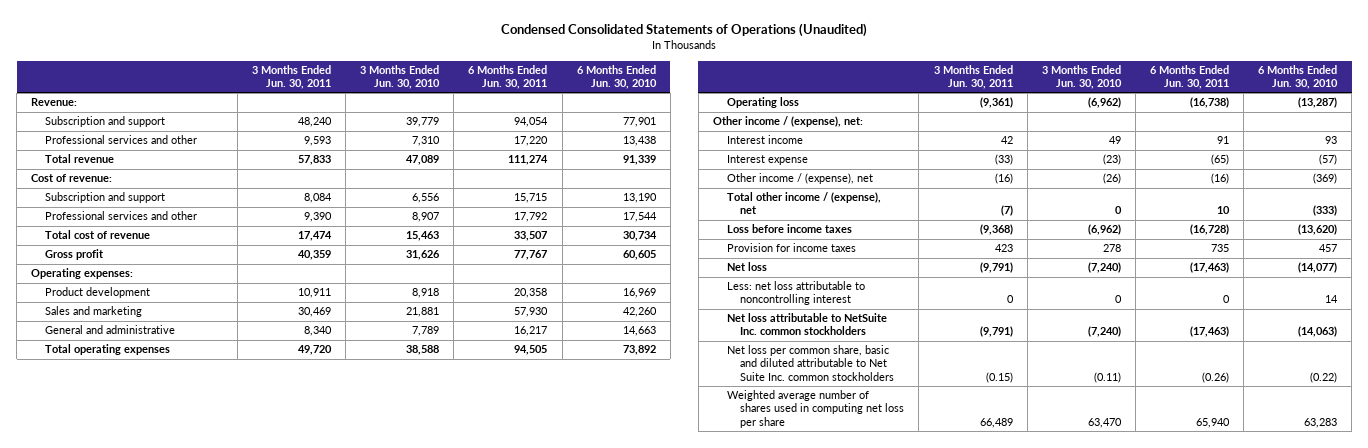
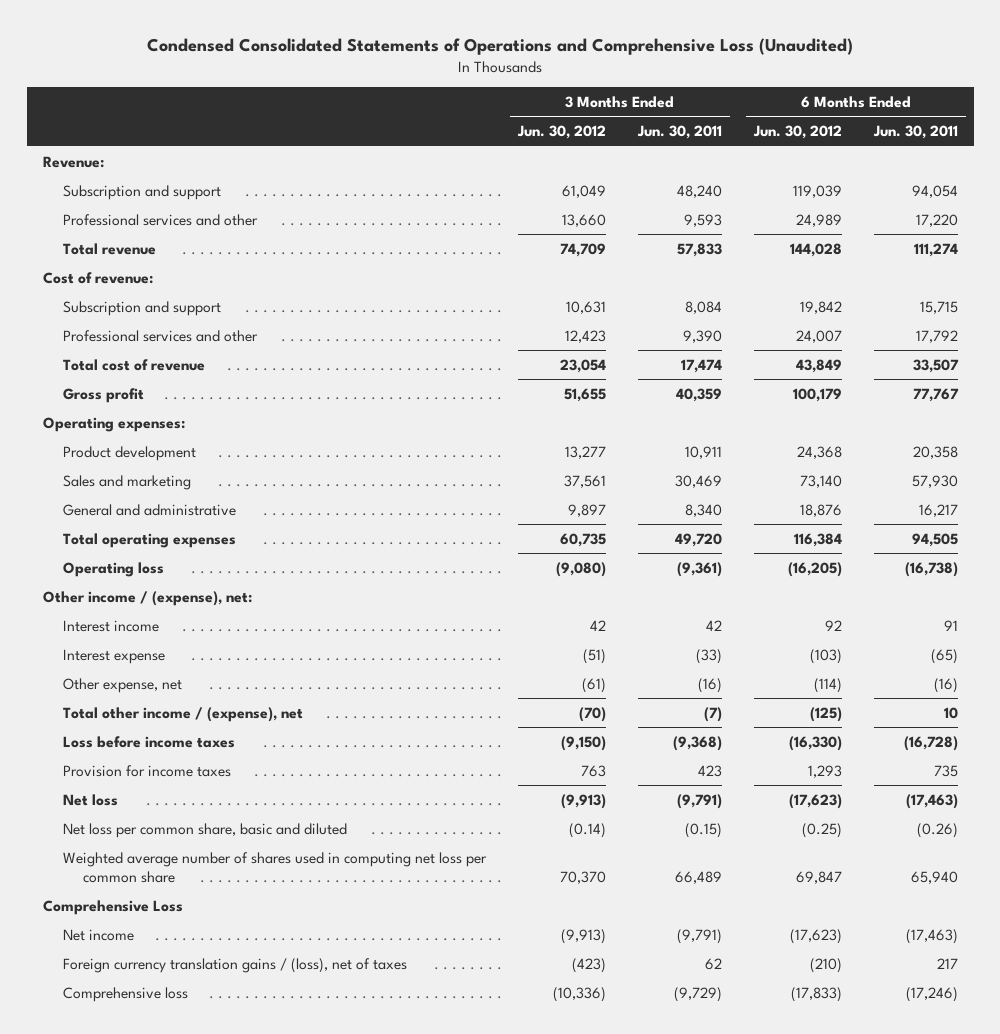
- Condensed Consolidated Statements of Operations (Unaudited)
+ Condensed Consolidated Statements of Operations and Comprehensive Loss (Unaudited)
- | 3 Months Ended Jun. 30, 2011 | 3 Months Ended Jun. 30, 2010 | 6 Months Ended Jun. 30, 2011 | 6 Months Ended Jun. 30, 2010
+ | 3 Months Ended Jun. 30, 2012 | 3 Months Ended Jun. 30, 2011 | 6 Months Ended Jun. 30, 2012 | 6 Months Ended Jun. 30, 2011
- Other income / (expense), net | (16) | (26) | (16) | (369)
+ Other expense, net | (61) | (16) | (114) | (16)
- Less: net loss attributable to noncontrolling interest | 0 | 0 | 0 | 14
- Net loss attributable to NetSuite Inc. common stockholders | (9,791) | (7,240) | (17,463) | (14,063)
- Net loss per common share, basic and diluted attributable to Net Suite Inc. common stockholders | (0.15) | (0.11) | (0.26) | (0.22)
- Weighted average number of shares used in computing net loss per share | 66,489 | 63,470 | 65,940 | 63,283
+ Net loss per common share, basic and diluted | (0.14) | (0.15) | (0.25) | (0.26)
+ Weighted average number of shares used in computing net loss per common share | 70,370 | 66,489 | 69,847 | 65,940
+ Comprehensive Loss
+ Net income | (9,913) | (9,791) | (17,623) | (17,463)
+ Foreign currency translation gains / (loss), net of taxes | (423) | 62 | (210) | 217
+ Comprehensive loss | (10,336) | (9,729) | (17,833) | (17,246)

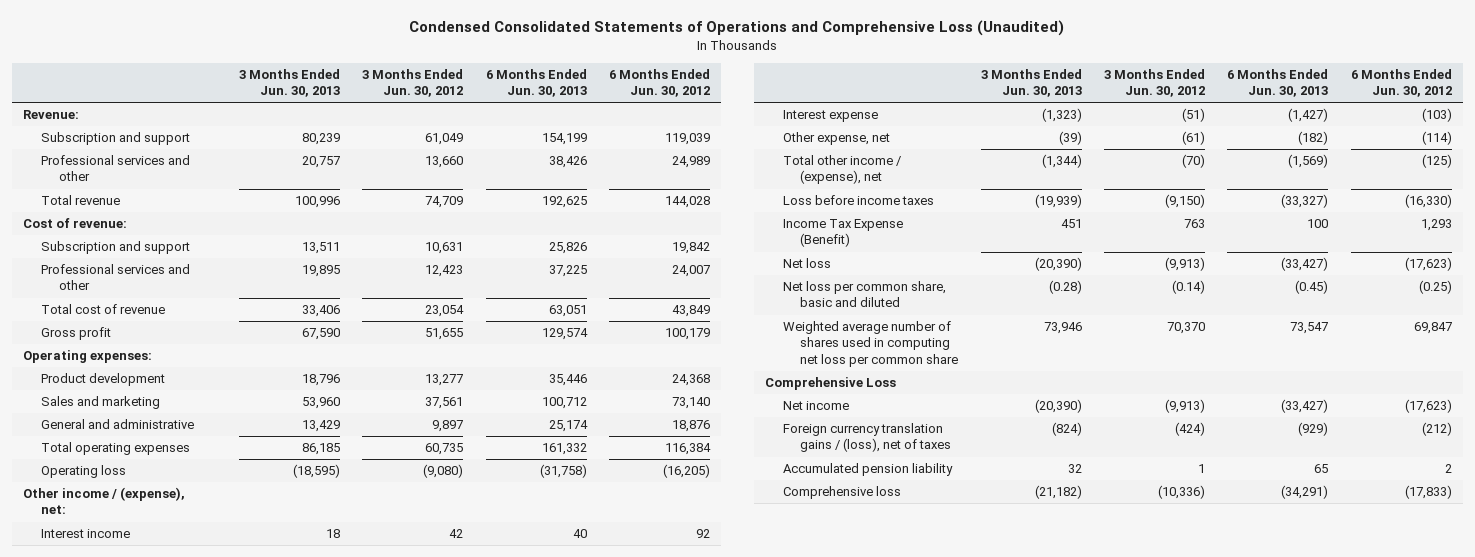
- | 3 Months Ended Jun. 30, 2012 | 3 Months Ended Jun. 30, 2011 | 6 Months Ended Jun. 30, 2012 | 6 Months Ended Jun. 30, 2011
+ | 3 Months Ended Jun. 30, 2013 | 3 Months Ended Jun. 30, 2012 | 6 Months Ended Jun. 30, 2013 | 6 Months Ended Jun. 30, 2012
- Provision for income taxes | 763 | 423 | 1,293 | 735
+ Income Tax Expense (Benefit) | 451 | 763 | 100 | 1,293
- Foreign currency translation gains / (loss), net of taxes | (423) | 62 | (210) | 217
+ Foreign currency translation gains / (loss), net of taxes | (824) | (424) | (929) | (212)
+ Accumulated pension liability | 32 | 1 | 65 | 2

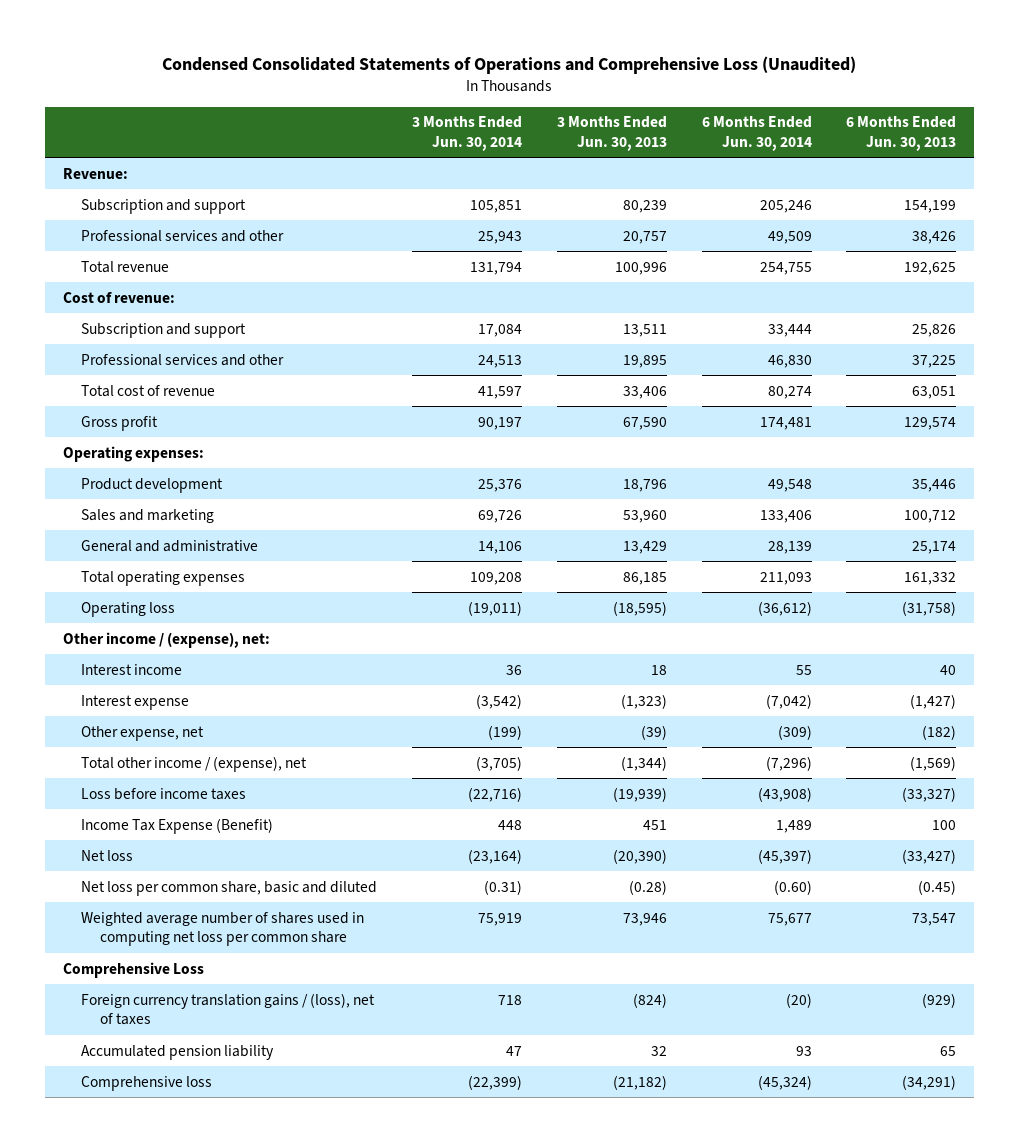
- | 3 Months Ended Jun. 30, 2013 | 3 Months Ended Jun. 30, 2012 | 6 Months Ended Jun. 30, 2013 | 6 Months Ended Jun. 30, 2012
+ | 3 Months Ended Jun. 30, 2014 | 3 Months Ended Jun. 30, 2013 | 6 Months Ended Jun. 30, 2014 | 6 Months Ended Jun. 30, 2013
- Net income | (20,390) | (9,913) | (33,427) | (17,623)

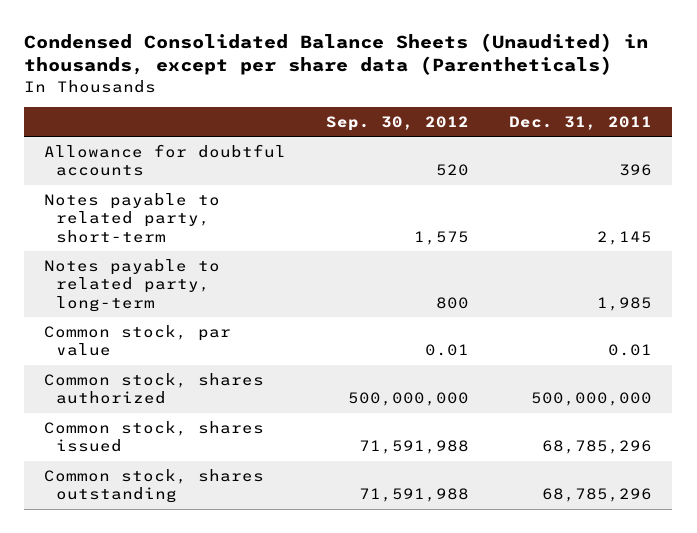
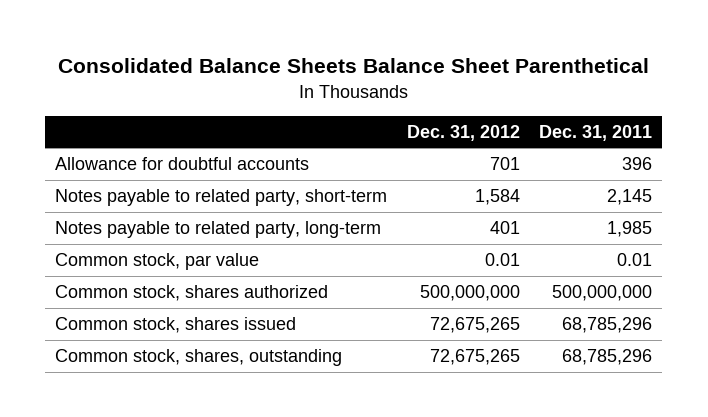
- Condensed Consolidated Balance Sheets (Unaudited) in thousands, except per share data (Parentheticals)
+ Consolidated Balance Sheets Balance Sheet Parenthetical
- | Sep. 30, 2012 | Dec. 31, 2011
+ | Dec. 31, 2012 | Dec. 31, 2011
- Common stock, shares outstanding | 71,591,988 | 68,785,296
+ Common stock, shares, outstanding | 72,675,265 | 68,785,296

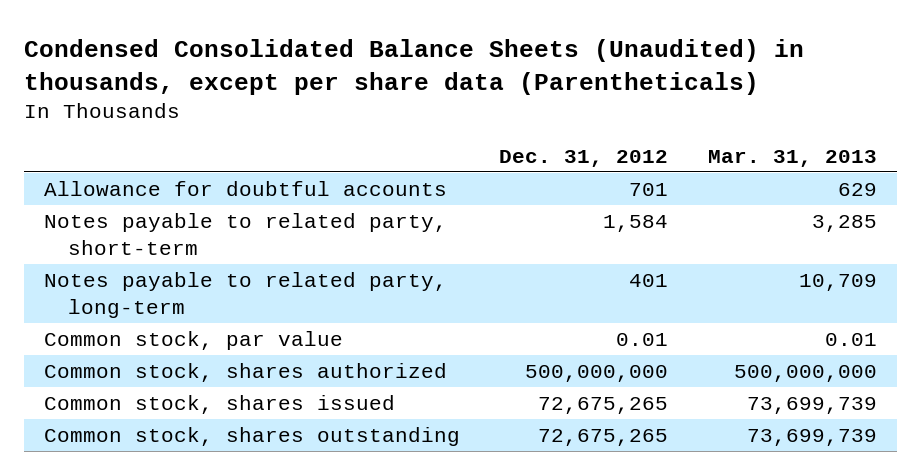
- Consolidated Balance Sheets Balance Sheet Parenthetical
+ Condensed Consolidated Balance Sheets (Unaudited) in thousands, except per share data (Parentheticals)
- | Dec. 31, 2012 | Dec. 31, 2011
+ | Dec. 31, 2012 | Mar. 31, 2013
- Common stock, shares, outstanding | 72,675,265 | 68,785,296
+ Common stock, shares outstanding | 72,675,265 | 73,699,739

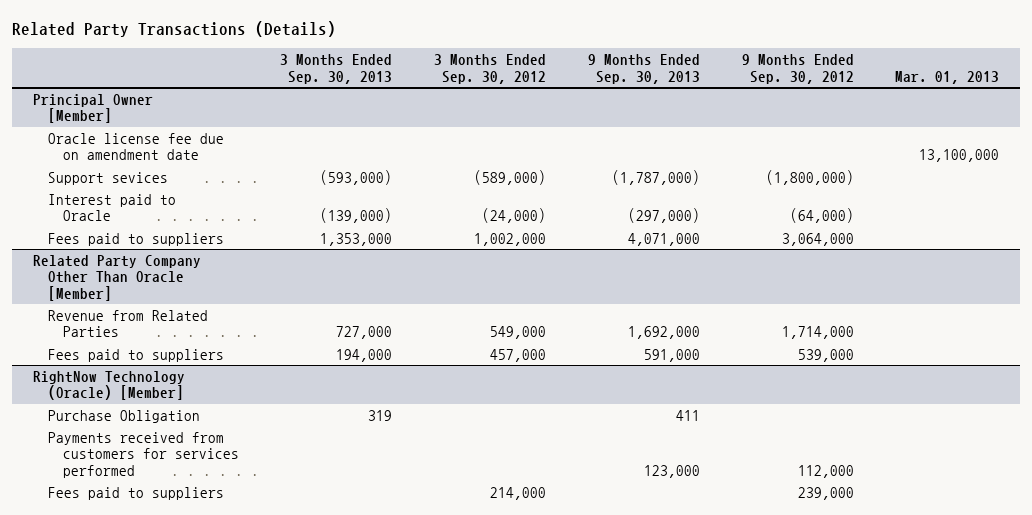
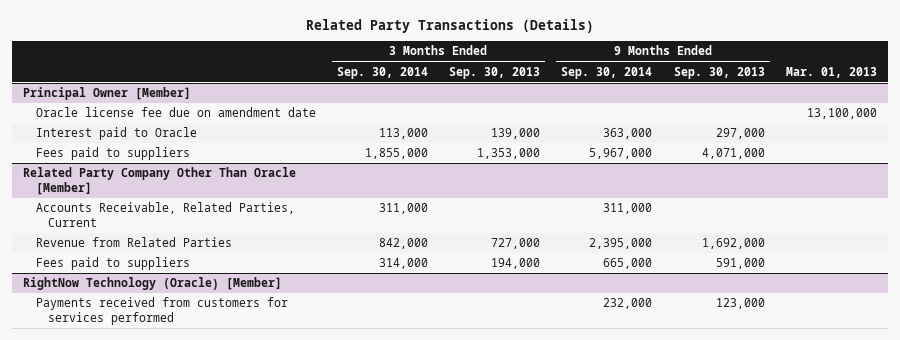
- | 3 Months Ended Sep. 30, 2013 | 3 Months Ended Sep. 30, 2012 | 9 Months Ended Sep. 30, 2013 | 9 Months Ended Sep. 30, 2012 | Mar. 01, 2013
+ | 3 Months Ended Sep. 30, 2014 | 3 Months Ended Sep. 30, 2013 | 9 Months Ended Sep. 30, 2014 | 9 Months Ended Sep. 30, 2013 | Mar. 01, 2013
@ Principal Owner [Member]
- Support sevices | (593,000) | (589,000) | (1,787,000) | (1,800,000) |
- Interest paid to Oracle | (139,000) | (24,000) | (297,000) | (64,000) |
+ Interest paid to Oracle | 113,000 | 139,000 | 363,000 | 297,000 |
@ Related Party Company Other Than Oracle [Member]
+ Accounts Receivable, Related Parties, Current | 311,000 | | 311,000 | |
@ RightNow Technology (Oracle) [Member]
- Purchase Obligation | 319 | | 411 | |
- Fees paid to suppliers | | 214,000 | | 239,000 |

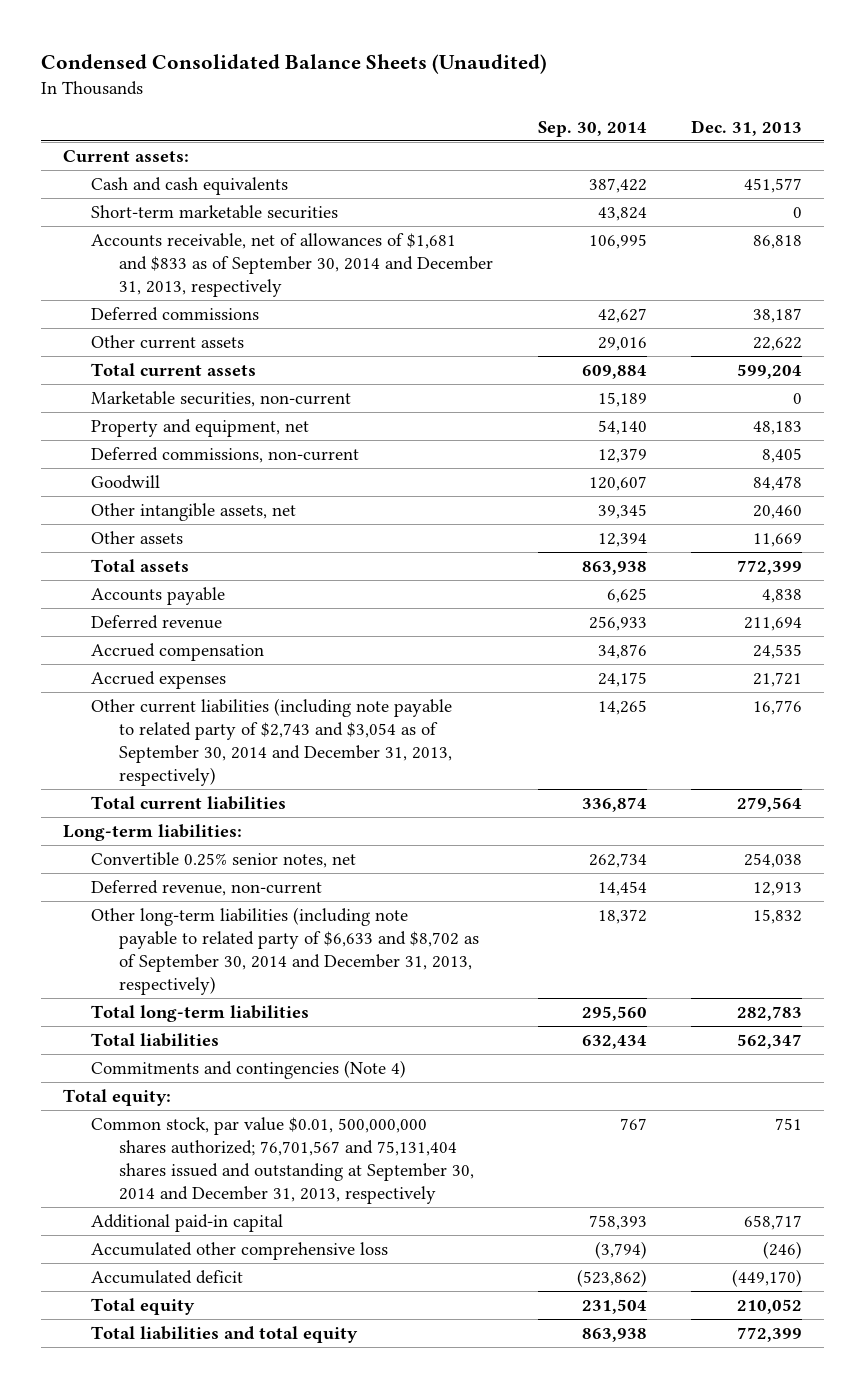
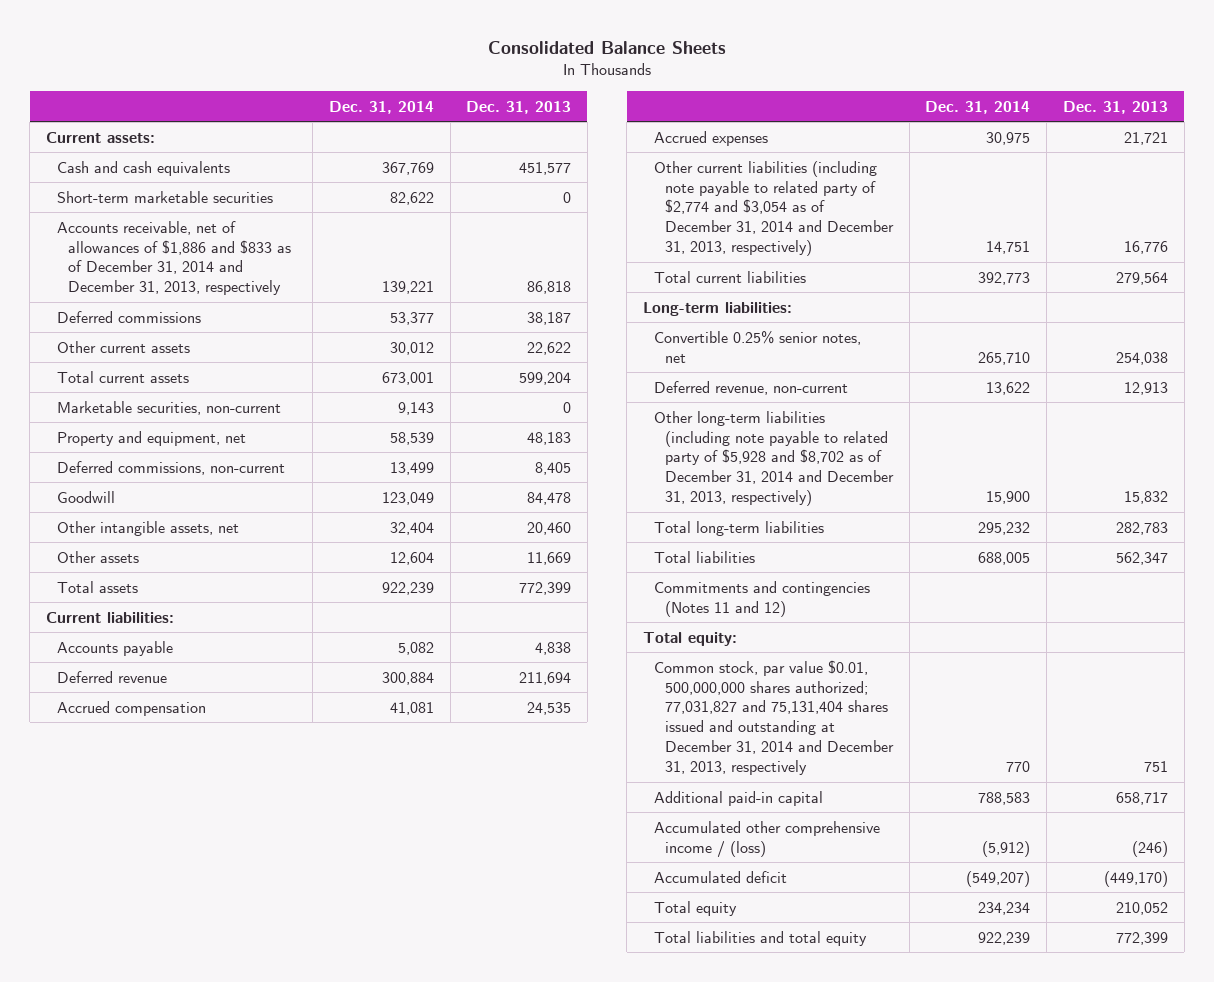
- Condensed Consolidated Balance Sheets (Unaudited)
+ Consolidated Balance Sheets
- | Sep. 30, 2014 | Dec. 31, 2013
+ | Dec. 31, 2014 | Dec. 31, 2013
- Accounts receivable, net of allowances of $1,681 and $833 as of September 30, 2014 and December 31, 2013, respectively | 106,995 | 86,818
+ Accounts receivable, net of allowances of $1,886 and $833 as of December 31, 2014 and December 31, 2013, respectively | 139,221 | 86,818
+ Current liabilities:
- Other current liabilities (including note payable to related party of $2,743 and $3,054 as of September 30, 2014 and December 31, 2013, respectively) | 14,265 | 16,776
+ Other current liabilities (including note payable to related party of $2,774 and $3,054 as of December 31, 2014 and December 31, 2013, respectively) | 14,751 | 16,776
- Other long-term liabilities (including note payable to related party of $6,633 and $8,702 as of September 30, 2014 and December 31, 2013, respectively) | 18,372 | 15,832
+ Other long-term liabilities (including note payable to related party of $5,928 and $8,702 as of December 31, 2014 and December 31, 2013, respectively) | 15,900 | 15,832
- Commitments and contingencies (Note 4)
+ Commitments and contingencies (Notes 11 and 12)
- Common stock, par value $0.01, 500,000,000 shares authorized; 76,701,567 and 75,131,404 shares issued and outstanding at September 30, 2014 and December 31, 2013, respectively | 767 | 751
+ Common stock, par value $0.01, 500,000,000 shares authorized; 77,031,827 and 75,131,404 shares issued and outstanding at December 31, 2014 and December 31, 2013, respectively | 770 | 751
- Accumulated other comprehensive loss | (3,794) | (246)
+ Accumulated other comprehensive income / (loss) | (5,912) | (246)

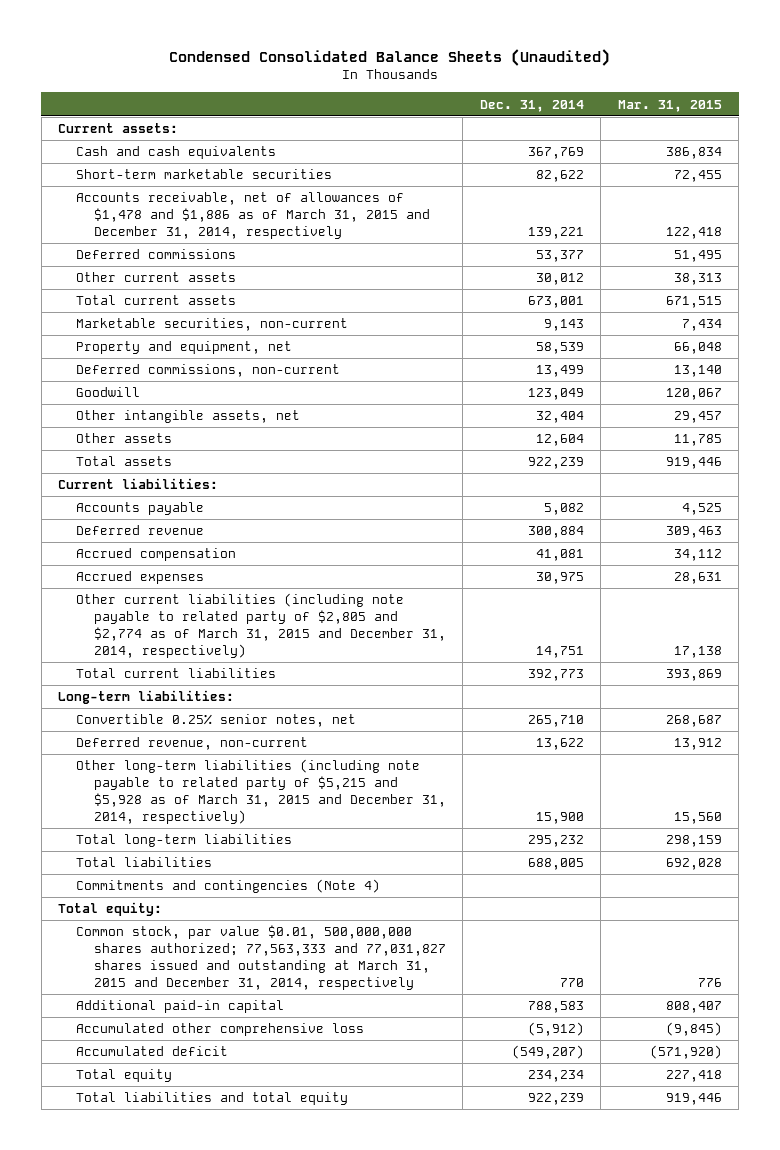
- Consolidated Balance Sheets
+ Condensed Consolidated Balance Sheets (Unaudited)
- | Dec. 31, 2014 | Dec. 31, 2013
+ | Dec. 31, 2014 | Mar. 31, 2015
- Accounts receivable, net of allowances of $1,886 and $833 as of December 31, 2014 and December 31, 2013, respectively | 139,221 | 86,818
+ Accounts receivable, net of allowances of $1,478 and $1,886 as of March 31, 2015 and December 31, 2014, respectively | 139,221 | 122,418
- Other current liabilities (including note payable to related party of $2,774 and $3,054 as of December 31, 2014 and December 31, 2013, respectively) | 14,751 | 16,776
+ Other current liabilities (including note payable to related party of $2,805 and $2,774 as of March 31, 2015 and December 31, 2014, respectively) | 14,751 | 17,138
- Other long-term liabilities (including note payable to related party of $5,928 and $8,702 as of December 31, 2014 and December 31, 2013, respectively) | 15,900 | 15,832
+ Other long-term liabilities (including note payable to related party of $5,215 and $5,928 as of March 31, 2015 and December 31, 2014, respectively) | 15,900 | 15,560
- Commitments and contingencies (Notes 11 and 12)
+ Commitments and contingencies (Note 4)
- Common stock, par value $0.01, 500,000,000 shares authorized; 77,031,827 and 75,131,404 shares issued and outstanding at December 31, 2014 and December 31, 2013, respectively | 770 | 751
+ Common stock, par value $0.01, 500,000,000 shares authorized; 77,563,333 and 77,031,827 shares issued and outstanding at March 31, 2015 and December 31, 2014, respectively | 770 | 776
- Accumulated other comprehensive income / (loss) | (5,912) | (246)
+ Accumulated other comprehensive loss | (5,912) | (9,845)

